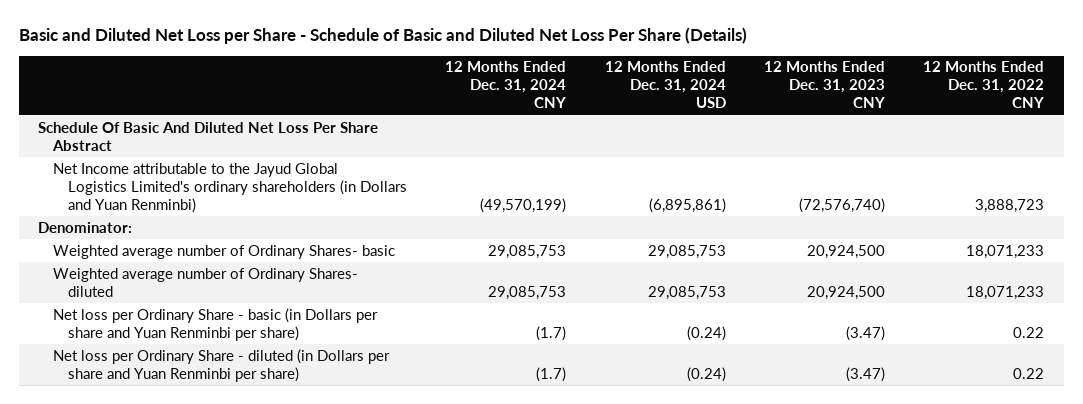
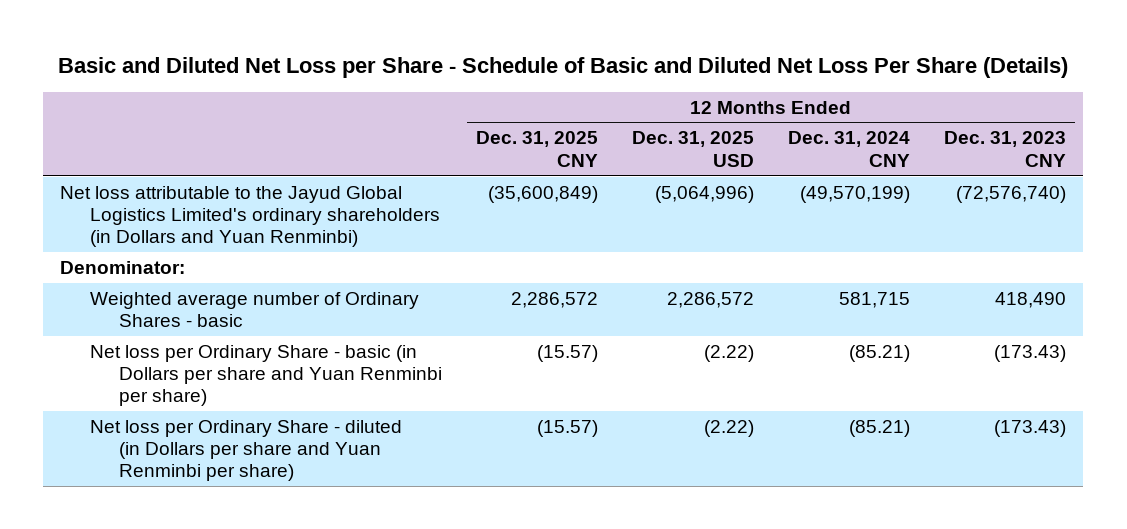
- | 12 Months Ended Dec. 31, 2024 CNY | 12 Months Ended Dec. 31, 2024 USD | 12 Months Ended Dec. 31, 2023 CNY | 12 Months Ended Dec. 31, 2022 CNY
+ | 12 Months Ended Dec. 31, 2025 CNY | 12 Months Ended Dec. 31, 2025 USD | 12 Months Ended Dec. 31, 2024 CNY | 12 Months Ended Dec. 31, 2023 CNY
- Schedule Of Basic And Diluted Net Loss Per Share Abstract
- Net Income attributable to the Jayud Global Logistics Limited's ordinary shareholders (in Dollars and Yuan Renminbi) | (49,570,199) | (6,895,861) | (72,576,740) | 3,888,723
+ Net loss attributable to the Jayud Global Logistics Limited's ordinary shareholders (in Dollars and Yuan Renminbi) | (35,600,849) | (5,064,996) | (49,570,199) | (72,576,740)
- Weighted average number of Ordinary Shares- basic | 29,085,753 | 29,085,753 | 20,924,500 | 18,071,233
- Weighted average number of Ordinary Shares- diluted | 29,085,753 | 29,085,753 | 20,924,500 | 18,071,233
- Net loss per Ordinary Share - basic (in Dollars per share and Yuan Renminbi per share) | (1.7) | (0.24) | (3.47) | 0.22
- Net loss per Ordinary Share - diluted (in Dollars per share and Yuan Renminbi per share) | (1.7) | (0.24) | (3.47) | 0.22
+ Weighted average number of Ordinary Shares - basic | 2,286,572 | 2,286,572 | 581,715 | 418,490
+ Net loss per Ordinary Share - basic (in Dollars per share and Yuan Renminbi per share) | (15.57) | (2.22) | (85.21) | (173.43)
+ Net loss per Ordinary Share - diluted (in Dollars per share and Yuan Renminbi per share) | (15.57) | (2.22) | (85.21) | (173.43)

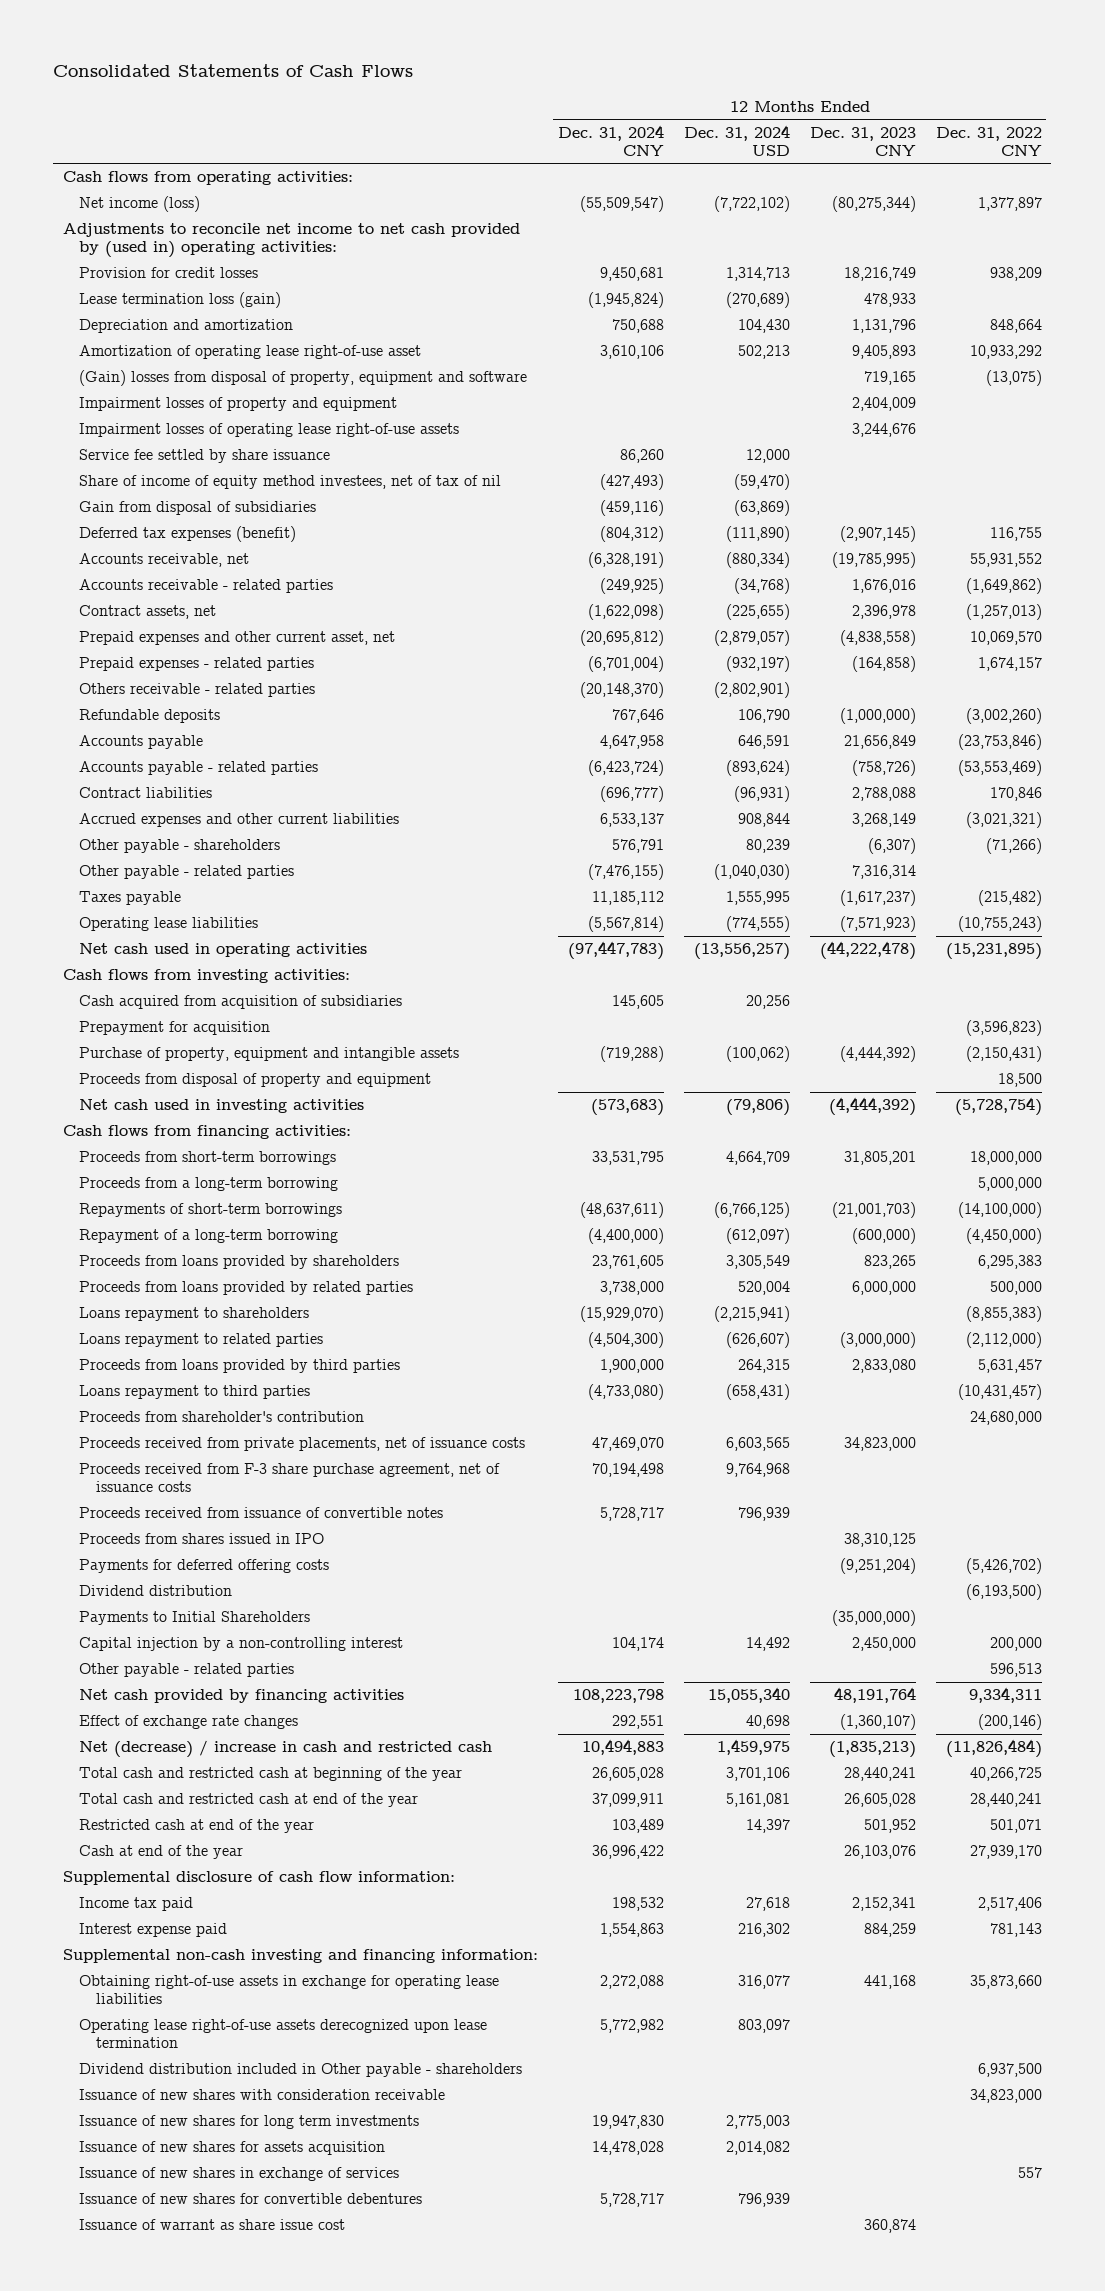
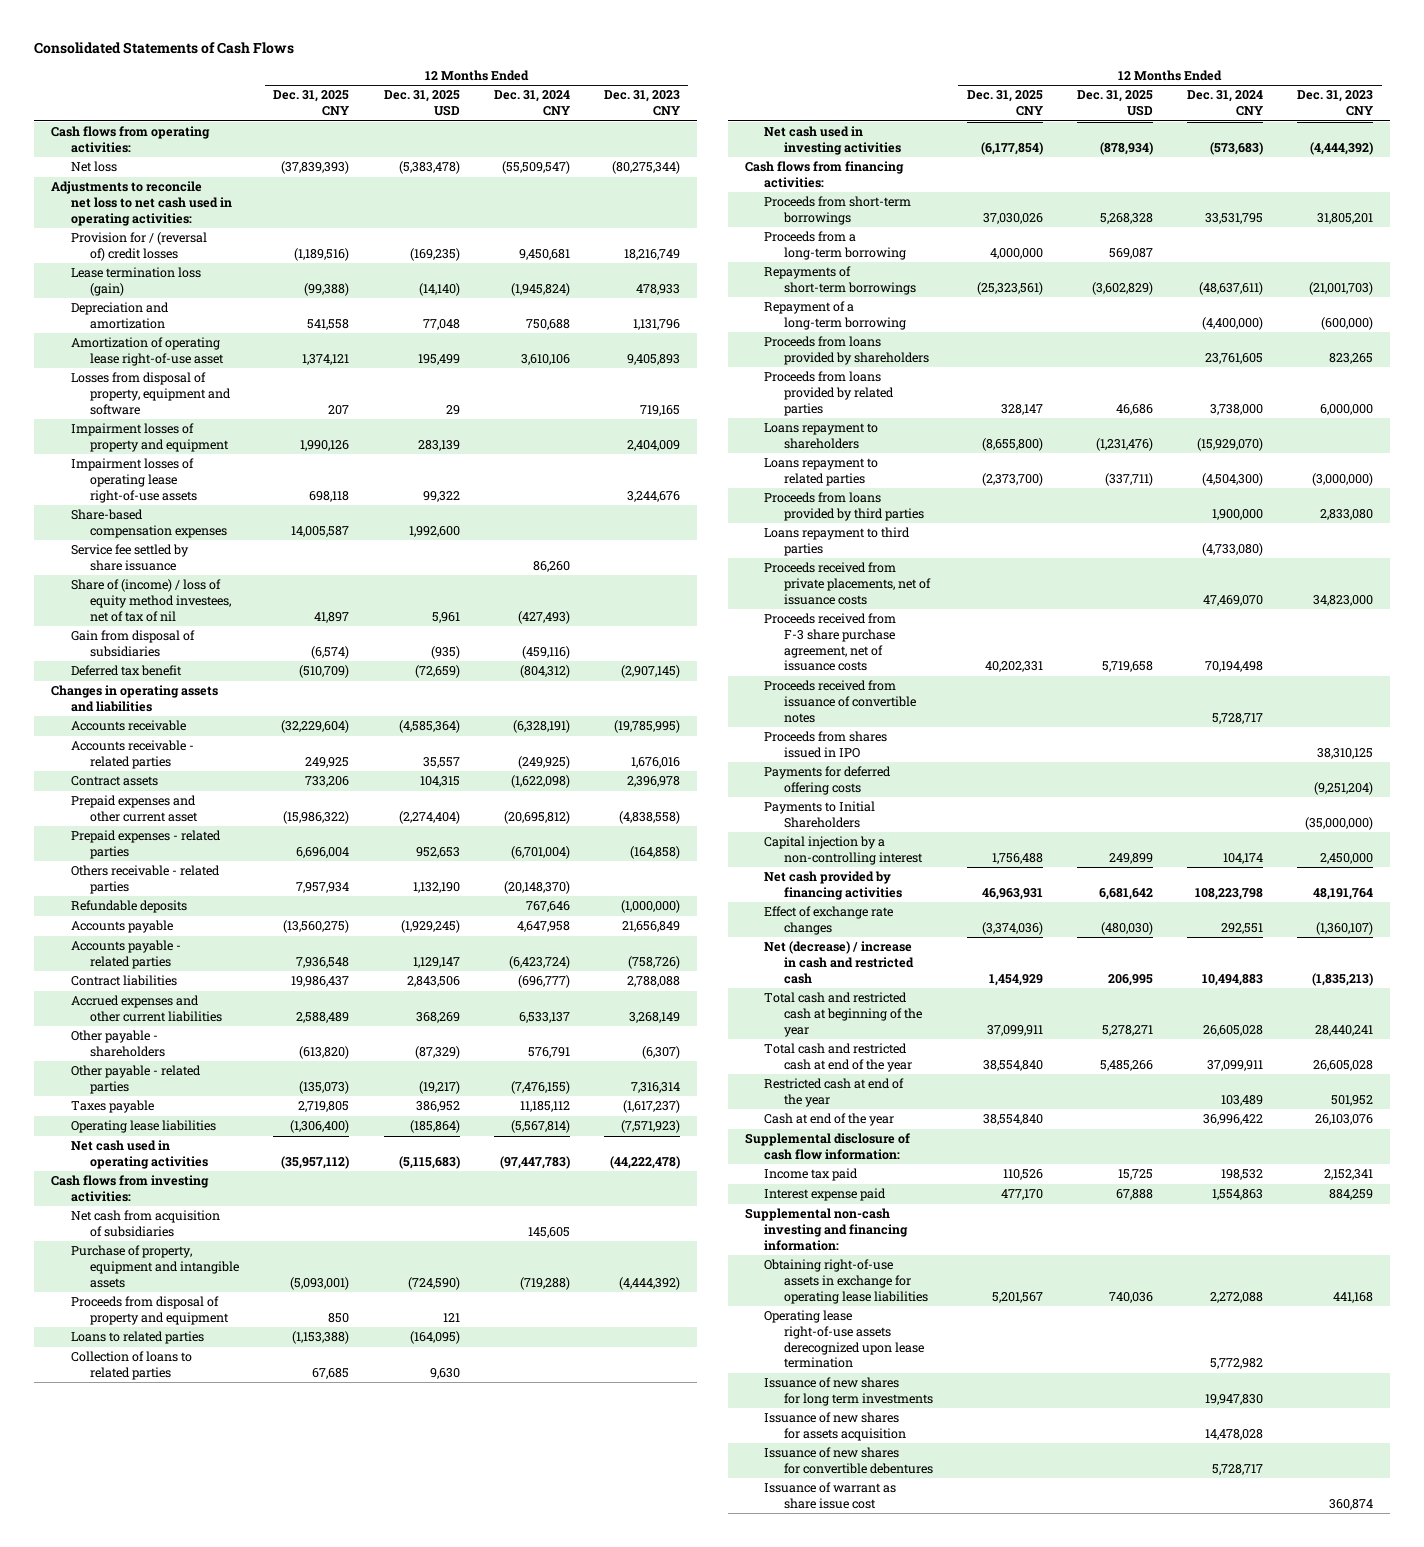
- | 12 Months Ended Dec. 31, 2024 CNY | 12 Months Ended Dec. 31, 2024 USD | 12 Months Ended Dec. 31, 2023 CNY | 12 Months Ended Dec. 31, 2022 CNY
+ | 12 Months Ended Dec. 31, 2025 CNY | 12 Months Ended Dec. 31, 2025 USD | 12 Months Ended Dec. 31, 2024 CNY | 12 Months Ended Dec. 31, 2023 CNY
- Net income (loss) | (55,509,547) | (7,722,102) | (80,275,344) | 1,377,897
- Adjustments to reconcile net income to net cash provided by (used in) operating activities:
- Provision for credit losses | 9,450,681 | 1,314,713 | 18,216,749 | 938,209
+ Net loss | (37,839,393) | (5,383,478) | (55,509,547) | (80,275,344)
+ Adjustments to reconcile net loss to net cash used in operating activities:
+ Provision for / (reversal of) credit losses | (1,189,516) | (169,235) | 9,450,681 | 18,216,749
- (Gain) losses from disposal of property, equipment and software | | | 719,165 | (13,075)
+ Losses from disposal of property, equipment and software | 207 | 29 | | 719,165
+ Share-based compensation expenses | 14,005,587 | 1,992,600 | |
- Share of income of equity method investees, net of tax of nil | (427,493) | (59,470) | |
+ Share of (income) / loss of equity method investees, net of tax of nil | 41,897 | 5,961 | (427,493) |
- Deferred tax expenses (benefit) | (804,312) | (111,890) | (2,907,145) | 116,755
- Accounts receivable, net | (6,328,191) | (880,334) | (19,785,995) | 55,931,552
+ Deferred tax benefit | (510,709) | (72,659) | (804,312) | (2,907,145)
+ Changes in operating assets and liabilities
+ Accounts receivable | (32,229,604) | (4,585,364) | (6,328,191) | (19,785,995)
- Contract assets, net | (1,622,098) | (225,655) | 2,396,978 | (1,257,013)
- Prepaid expenses and other current asset, net | (20,695,812) | (2,879,057) | (4,838,558) | 10,069,570
+ Contract assets | 733,206 | 104,315 | (1,622,098) | 2,396,978
+ Prepaid expenses and other current asset | (15,986,322) | (2,274,404) | (20,695,812) | (4,838,558)
- Cash acquired from acquisition of subsidiaries | 145,605 | 20,256 | |
- Prepayment for acquisition | | | | (3,596,823)
+ Net cash from acquisition of subsidiaries | | | 145,605 |
+ Loans to related parties | (1,153,388) | (164,095) | |
+ Collection of loans to related parties | 67,685 | 9,630 | |
- Proceeds from shareholder's contribution | | | | 24,680,000
- Dividend distribution | | | | (6,193,500)
- Other payable - related parties | | | | 596,513
- Dividend distribution included in Other payable - shareholders | | | | 6,937,500
- Issuance of new shares with consideration receivable | | | | 34,823,000
- Issuance of new shares in exchange of services | | | | 557

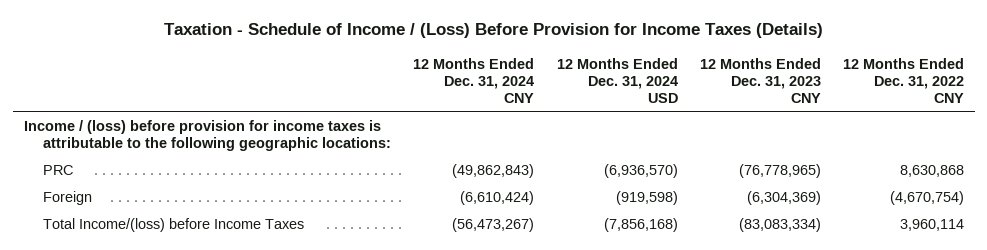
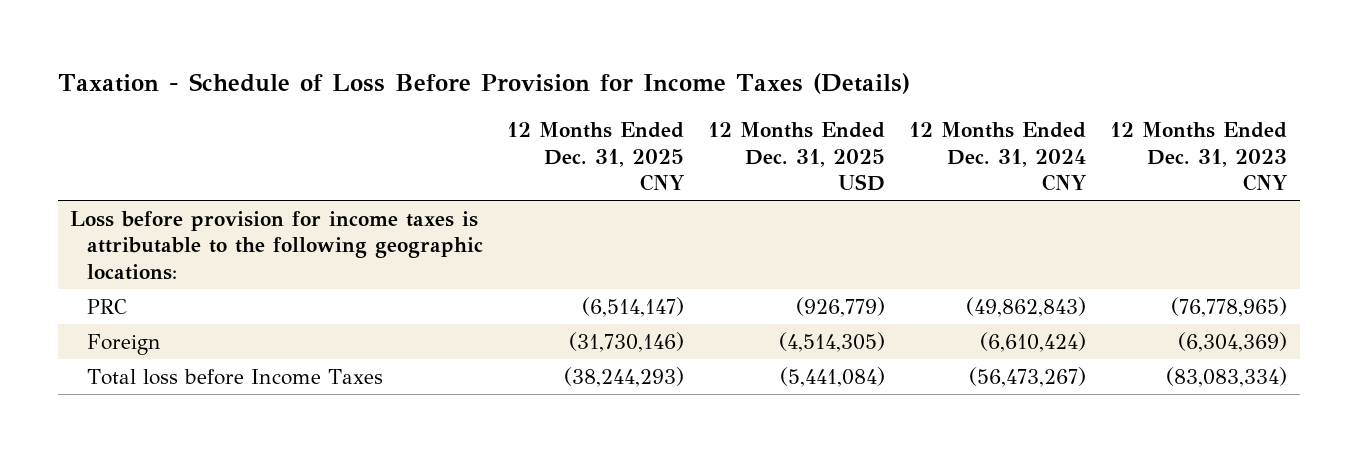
- Taxation - Schedule of Income / (Loss) Before Provision for Income Taxes (Details)
+ Taxation - Schedule of Loss Before Provision for Income Taxes (Details)
- | 12 Months Ended Dec. 31, 2024 CNY | 12 Months Ended Dec. 31, 2024 USD | 12 Months Ended Dec. 31, 2023 CNY | 12 Months Ended Dec. 31, 2022 CNY
+ | 12 Months Ended Dec. 31, 2025 CNY | 12 Months Ended Dec. 31, 2025 USD | 12 Months Ended Dec. 31, 2024 CNY | 12 Months Ended Dec. 31, 2023 CNY
- Income / (loss) before provision for income taxes is attributable to the following geographic locations:
+ Loss before provision for income taxes is attributable to the following geographic locations:
- Total Income/(loss) before Income Taxes | (56,473,267) | (7,856,168) | (83,083,334) | 3,960,114
+ Total loss before Income Taxes | (38,244,293) | (5,441,084) | (56,473,267) | (83,083,334)

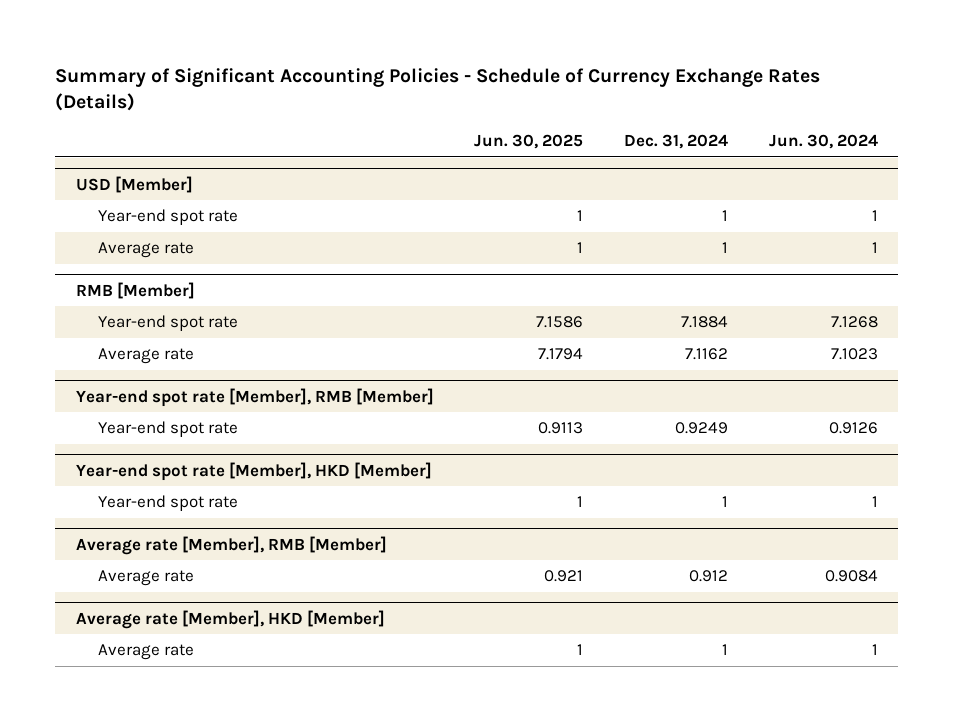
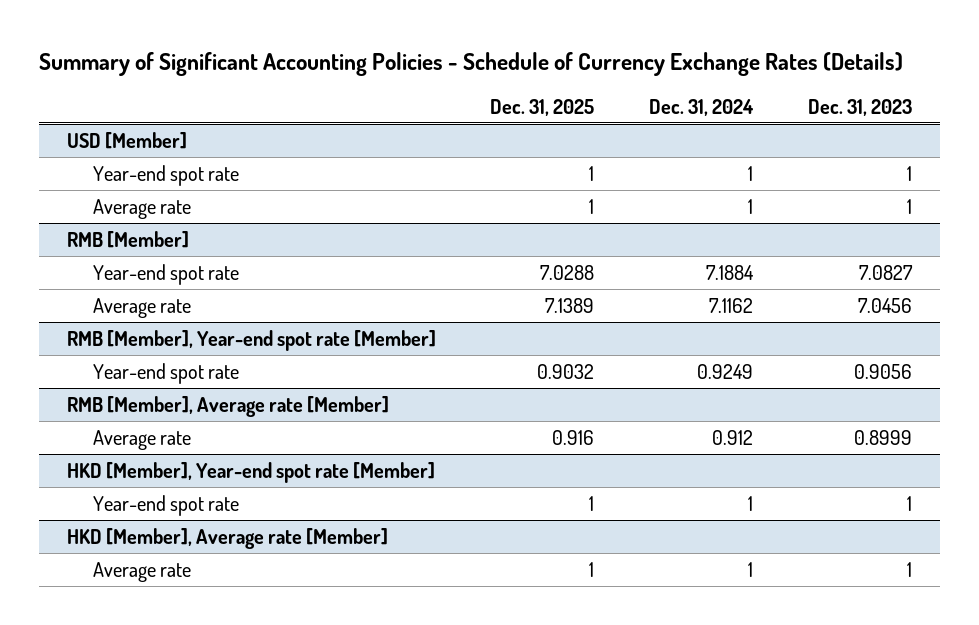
- | Jun. 30, 2025 | Dec. 31, 2024 | Jun. 30, 2024
+ | Dec. 31, 2025 | Dec. 31, 2024 | Dec. 31, 2023
- Year-end spot rate [Member], RMB [Member]
+ RMB [Member], Year-end spot rate [Member]
- Year-end spot rate [Member], HKD [Member]
- Year-end spot rate | 1 | 1 | 1
- Average rate [Member], RMB [Member]
+ RMB [Member], Average rate [Member]
- Average rate [Member], HKD [Member]
+ HKD [Member], Year-end spot rate [Member]
+ Year-end spot rate | 1 | 1 | 1
+ HKD [Member], Average rate [Member]

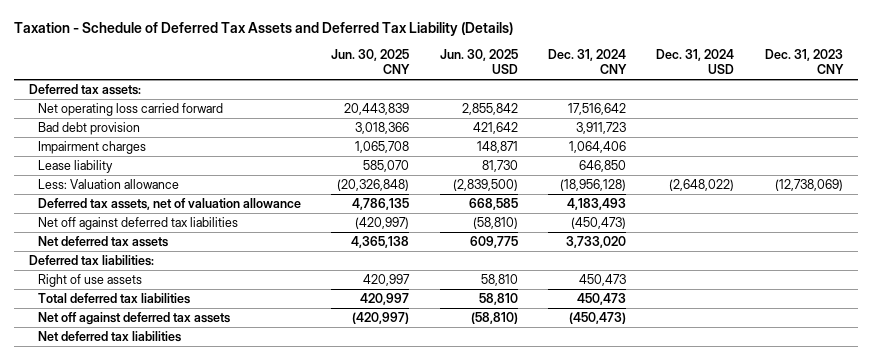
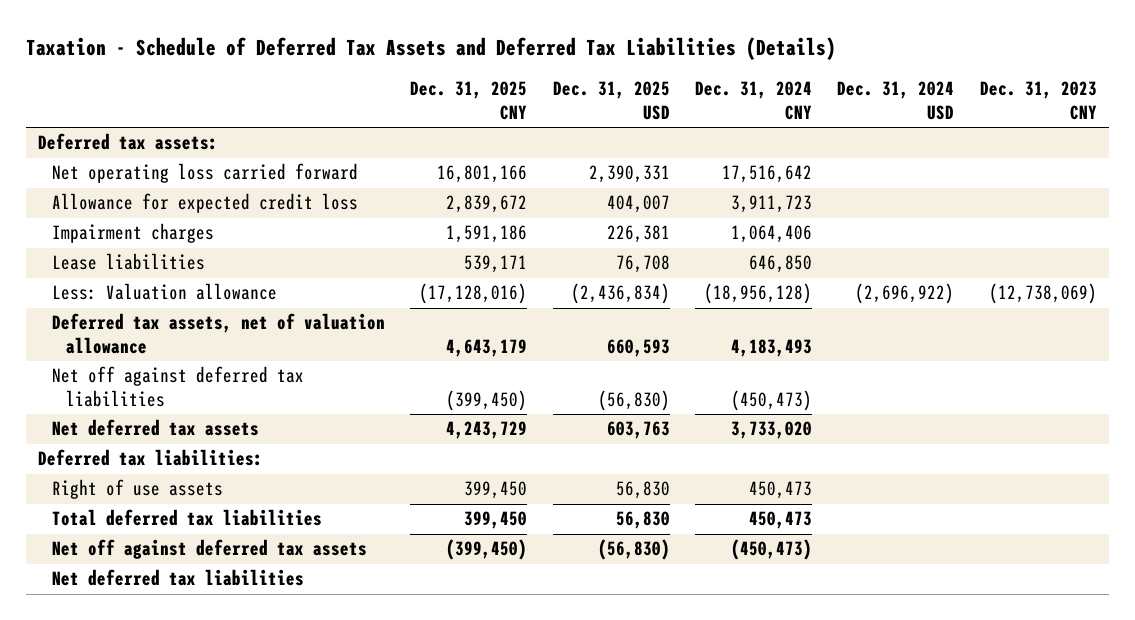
- Taxation - Schedule of Deferred Tax Assets and Deferred Tax Liability (Details)
+ Taxation - Schedule of Deferred Tax Assets and Deferred Tax Liabilities (Details)
- | Jun. 30, 2025 CNY | Jun. 30, 2025 USD | Dec. 31, 2024 CNY | Dec. 31, 2024 USD | Dec. 31, 2023 CNY
+ | Dec. 31, 2025 CNY | Dec. 31, 2025 USD | Dec. 31, 2024 CNY | Dec. 31, 2024 USD | Dec. 31, 2023 CNY
- Bad debt provision | 3,018,366 | 421,642 | 3,911,723 | |
+ Allowance for expected credit loss | 2,839,672 | 404,007 | 3,911,723 | |
- Lease liability | 585,070 | 81,730 | 646,850 | |
- Less: Valuation allowance | (20,326,848) | (2,839,500) | (18,956,128) | (2,648,022) | (12,738,069)
+ Lease liabilities | 539,171 | 76,708 | 646,850 | |
+ Less: Valuation allowance | (17,128,016) | (2,436,834) | (18,956,128) | (2,696,922) | (12,738,069)

